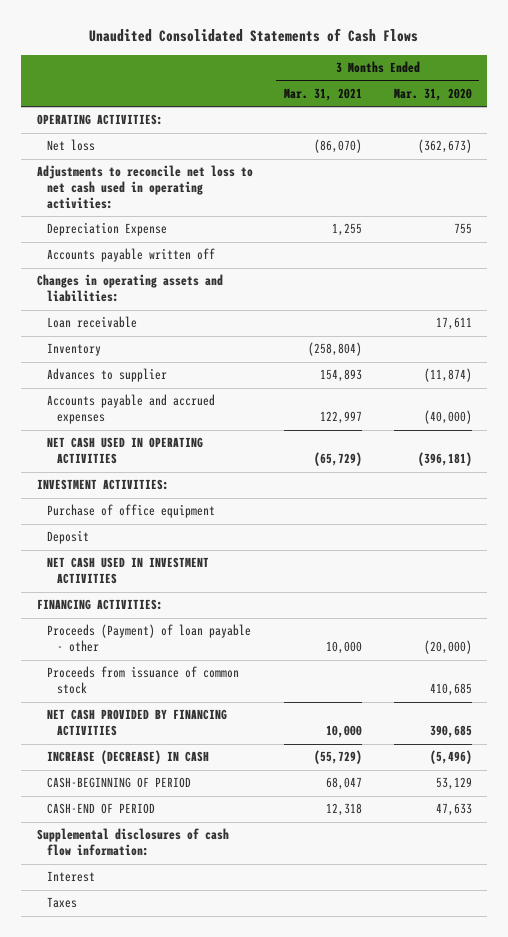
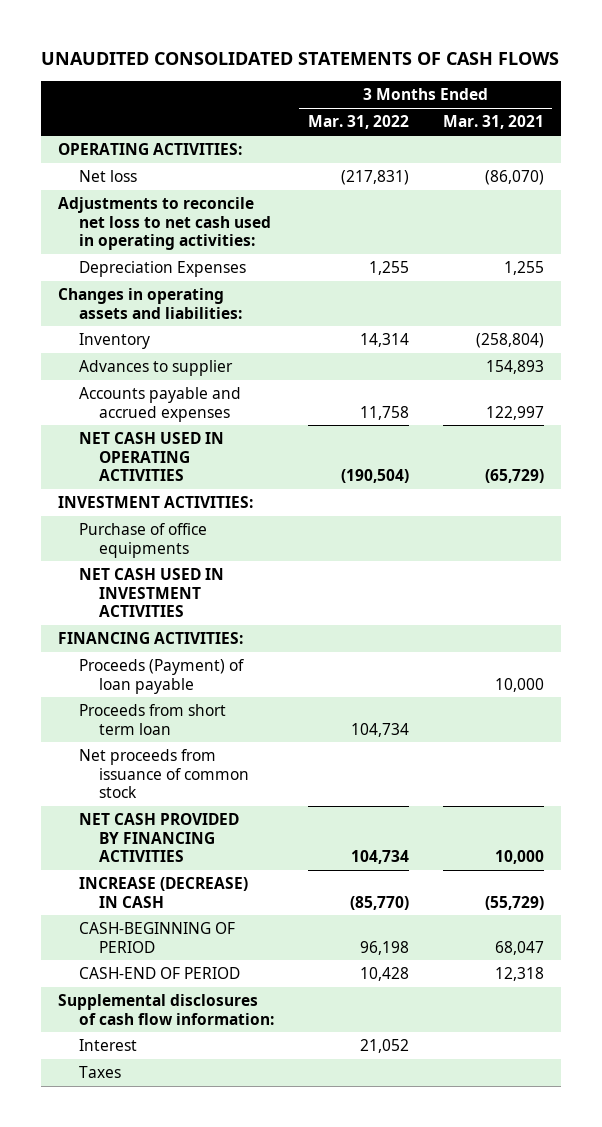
- Unaudited Consolidated Statements of Cash Flows
+ UNAUDITED CONSOLIDATED STATEMENTS OF CASH FLOWS
- | 3 Months Ended Mar. 31, 2021 | 3 Months Ended Mar. 31, 2020
+ | 3 Months Ended Mar. 31, 2022 | 3 Months Ended Mar. 31, 2021
- Depreciation Expense | 1,255 | 755
- Accounts payable written off
+ Depreciation Expenses | 1,255 | 1,255
- Loan receivable | | 17,611
- Purchase of office equipment
- Deposit
+ Purchase of office equipments
- Proceeds (Payment) of loan payable - other | 10,000 | (20,000)
- Proceeds from issuance of common stock | | 410,685
+ Proceeds (Payment) of loan payable | | 10,000
+ Proceeds from short term loan | 104,734 |
+ Net proceeds from issuance of common stock

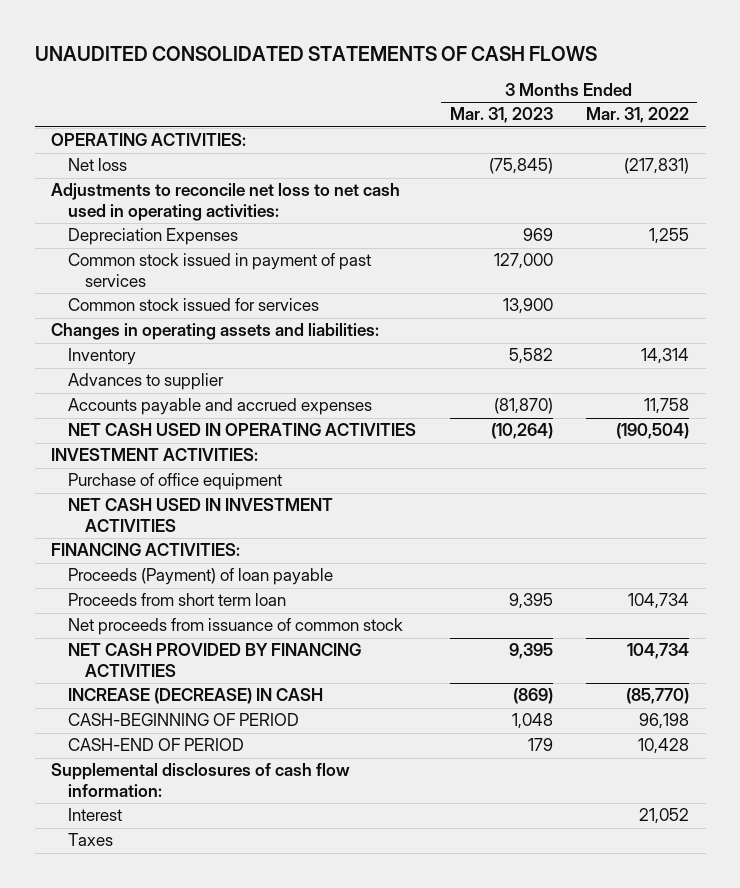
- | 3 Months Ended Mar. 31, 2022 | 3 Months Ended Mar. 31, 2021
+ | 3 Months Ended Mar. 31, 2023 | 3 Months Ended Mar. 31, 2022
+ Common stock issued in payment of past services | 127,000 |
+ Common stock issued for services | 13,900 |
- Purchase of office equipments
+ Purchase of office equipment

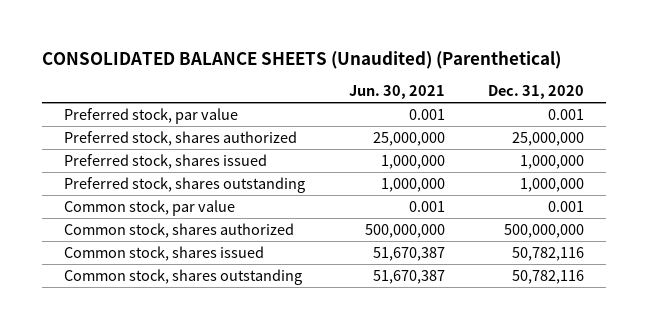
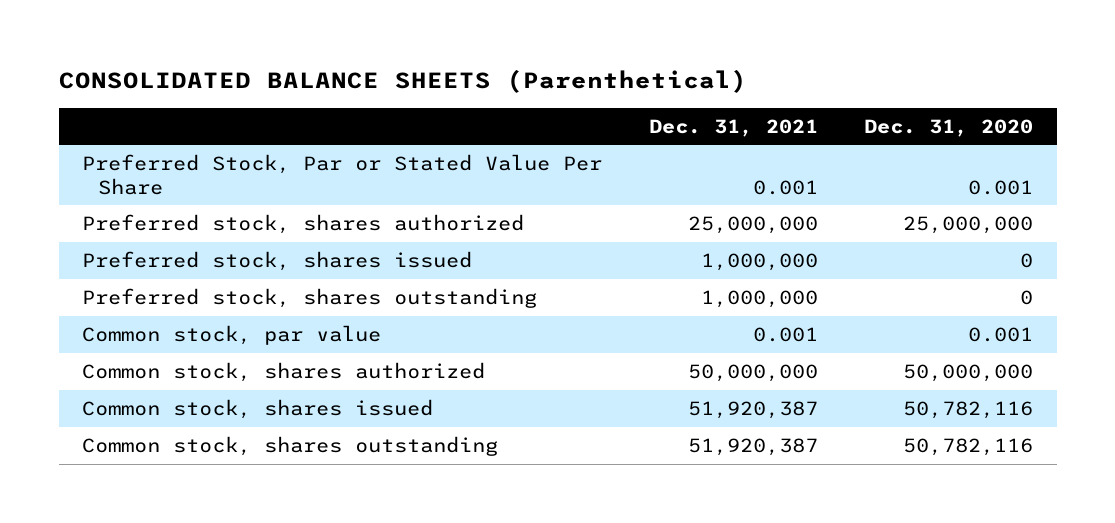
- CONSOLIDATED BALANCE SHEETS (Unaudited) (Parenthetical)
+ CONSOLIDATED BALANCE SHEETS (Parenthetical)
- | Jun. 30, 2021 | Dec. 31, 2020
+ | Dec. 31, 2021 | Dec. 31, 2020
- Preferred stock, par value | 0.001 | 0.001
+ Preferred Stock, Par or Stated Value Per Share | 0.001 | 0.001
- Preferred stock, shares issued | 1,000,000 | 1,000,000
- Preferred stock, shares outstanding | 1,000,000 | 1,000,000
+ Preferred stock, shares issued | 1,000,000 | 0
+ Preferred stock, shares outstanding | 1,000,000 | 0
- Common stock, shares authorized | 500,000,000 | 500,000,000
+ Common stock, shares authorized | 50,000,000 | 50,000,000

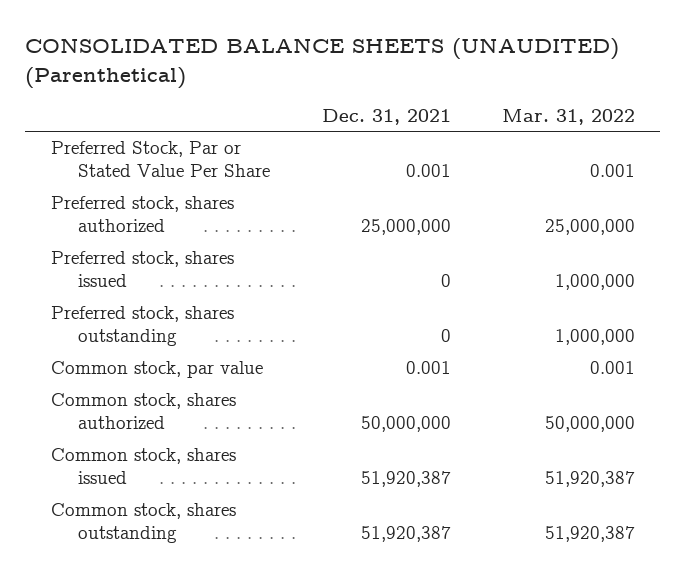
- CONSOLIDATED BALANCE SHEETS (Parenthetical)
+ CONSOLIDATED BALANCE SHEETS (UNAUDITED) (Parenthetical)
- | Dec. 31, 2021 | Dec. 31, 2020
+ | Dec. 31, 2021 | Mar. 31, 2022
- Preferred stock, shares issued | 1,000,000 | 0
- Preferred stock, shares outstanding | 1,000,000 | 0
+ Preferred stock, shares issued | 0 | 1,000,000
+ Preferred stock, shares outstanding | 0 | 1,000,000

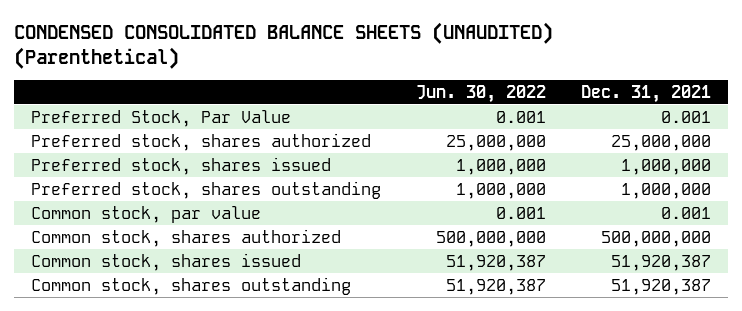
- CONSOLIDATED BALANCE SHEETS (UNAUDITED) (Parenthetical)
+ CONDENSED CONSOLIDATED BALANCE SHEETS (UNAUDITED) (Parenthetical)
- | Dec. 31, 2021 | Mar. 31, 2022
+ | Jun. 30, 2022 | Dec. 31, 2021
- Preferred Stock, Par or Stated Value Per Share | 0.001 | 0.001
+ Preferred Stock, Par Value | 0.001 | 0.001
- Preferred stock, shares issued | 0 | 1,000,000
- Preferred stock, shares outstanding | 0 | 1,000,000
+ Preferred stock, shares issued | 1,000,000 | 1,000,000
+ Preferred stock, shares outstanding | 1,000,000 | 1,000,000
- Common stock, shares authorized | 50,000,000 | 50,000,000
+ Common stock, shares authorized | 500,000,000 | 500,000,000

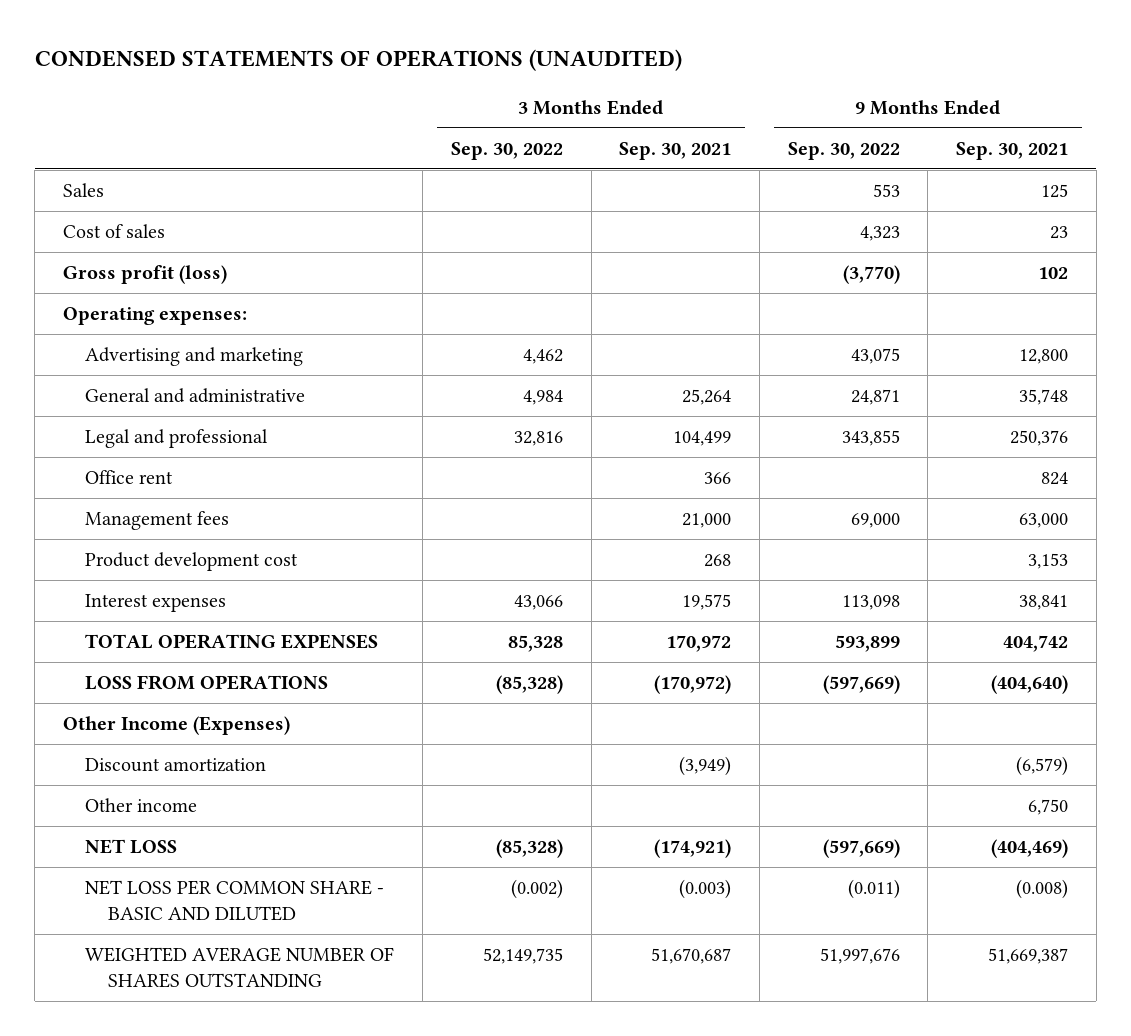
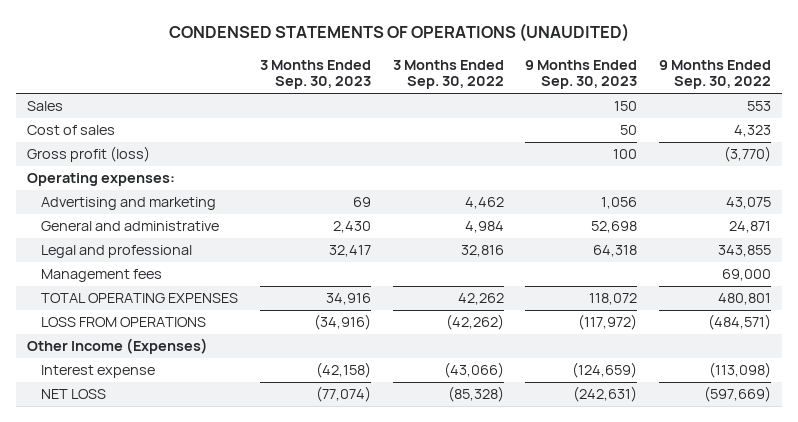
- | 3 Months Ended Sep. 30, 2022 | 3 Months Ended Sep. 30, 2021 | 9 Months Ended Sep. 30, 2022 | 9 Months Ended Sep. 30, 2021
+ | 3 Months Ended Sep. 30, 2023 | 3 Months Ended Sep. 30, 2022 | 9 Months Ended Sep. 30, 2023 | 9 Months Ended Sep. 30, 2022
- Office rent | | 366 | | 824
- Product development cost | | 268 | | 3,153
- Interest expenses | 43,066 | 19,575 | 113,098 | 38,841
- TOTAL OPERATING EXPENSES | 85,328 | 170,972 | 593,899 | 404,742
- LOSS FROM OPERATIONS | (85,328) | (170,972) | (597,669) | (404,640)
+ TOTAL OPERATING EXPENSES | 34,916 | 42,262 | 118,072 | 480,801
+ LOSS FROM OPERATIONS | (34,916) | (42,262) | (117,972) | (484,571)
- Discount amortization | | (3,949) | | (6,579)
- Other income | | | | 6,750
+ Interest expense | (42,158) | (43,066) | (124,659) | (113,098)
- NET LOSS PER COMMON SHARE - BASIC AND DILUTED | (0.002) | (0.003) | (0.011) | (0.008)
- WEIGHTED AVERAGE NUMBER OF SHARES OUTSTANDING | 52,149,735 | 51,670,687 | 51,997,676 | 51,669,387

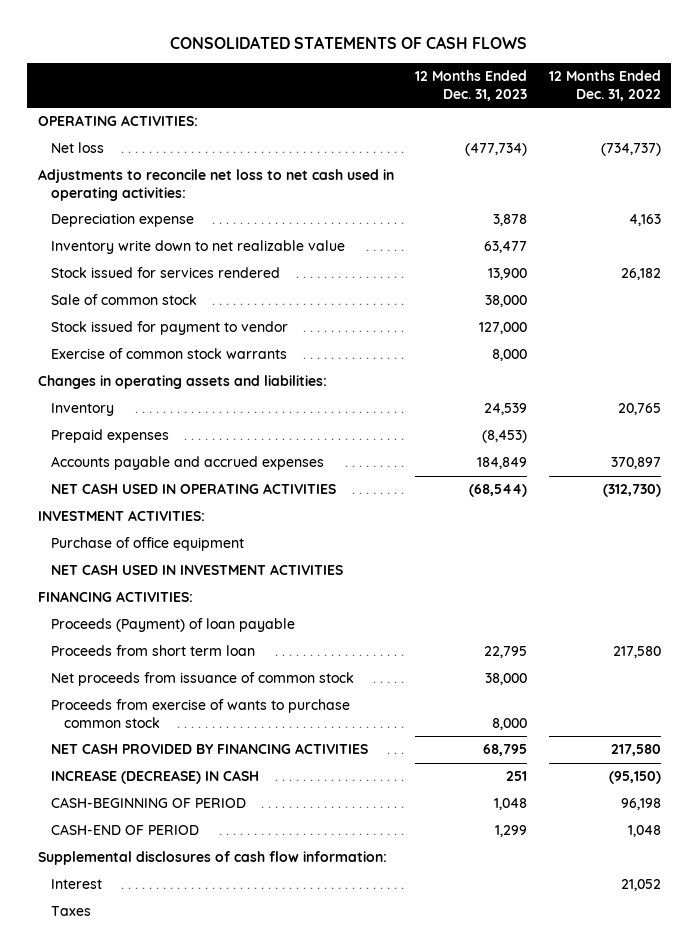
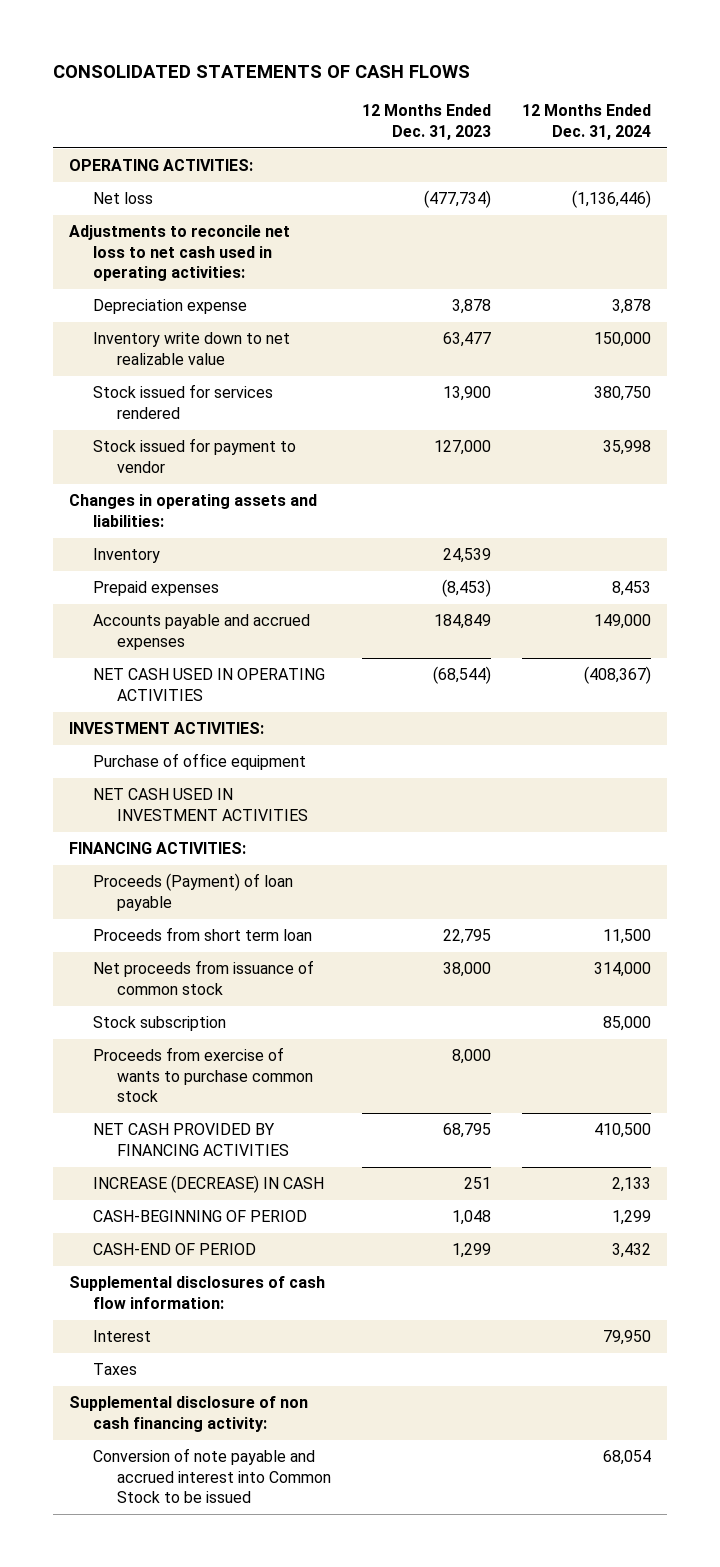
- | 12 Months Ended Dec. 31, 2023 | 12 Months Ended Dec. 31, 2022
+ | 12 Months Ended Dec. 31, 2023 | 12 Months Ended Dec. 31, 2024
- Sale of common stock | 38,000 |
- Exercise of common stock warrants | 8,000 |
+ Stock subscription | | 85,000
+ Supplemental disclosure of non cash financing activity:
+ Conversion of note payable and accrued interest into Common Stock to be issued | | 68,054

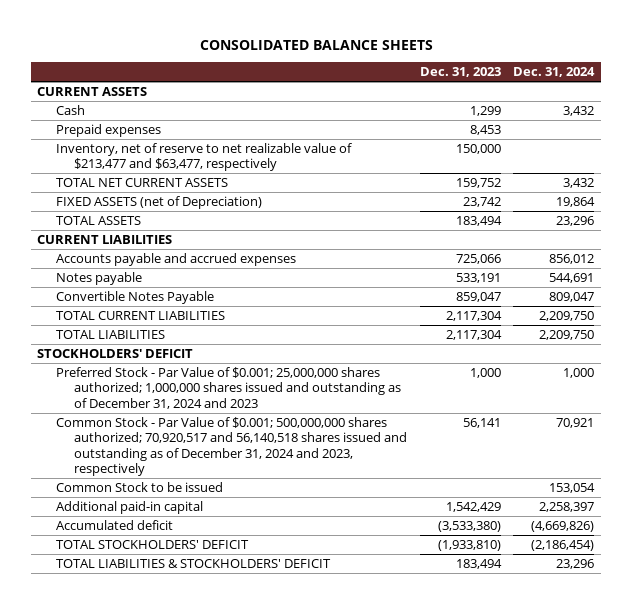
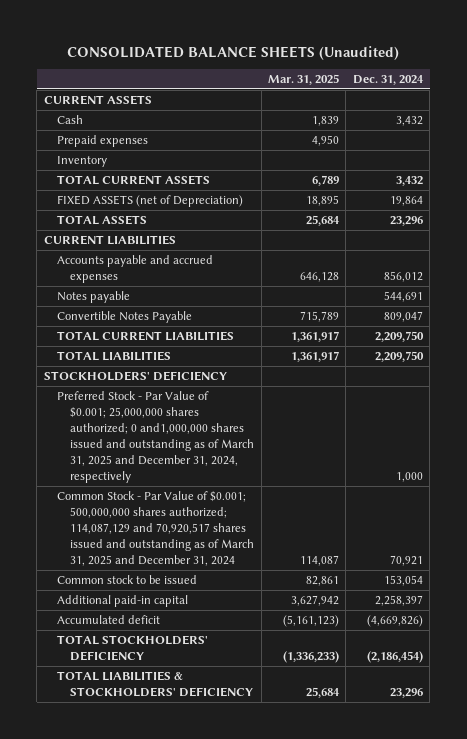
- CONSOLIDATED BALANCE SHEETS
+ CONSOLIDATED BALANCE SHEETS (Unaudited)
- | Dec. 31, 2023 | Dec. 31, 2024
+ | Mar. 31, 2025 | Dec. 31, 2024
- Inventory, net of reserve to net realizable value of $213,477 and $63,477, respectively | 150,000 |
- TOTAL NET CURRENT ASSETS | 159,752 | 3,432
+ Inventory
+ TOTAL CURRENT ASSETS | 6,789 | 3,432
- STOCKHOLDERS' DEFICIT
- Preferred Stock - Par Value of $0.001; 25,000,000 shares authorized; 1,000,000 shares issued and outstanding as of December 31, 2024 and 2023 | 1,000 | 1,000
- Common Stock - Par Value of $0.001; 500,000,000 shares authorized; 70,920,517 and 56,140,518 shares issued and outstanding as of December 31, 2024 and 2023, respectively | 56,141 | 70,921
- Common Stock to be issued | | 153,054
+ STOCKHOLDERS' DEFICIENCY
+ Preferred Stock - Par Value of $0.001; 25,000,000 shares authorized; 0 and1,000,000 shares issued and outstanding as of March 31, 2025 and December 31, 2024, respectively | | 1,000
+ Common Stock - Par Value of $0.001; 500,000,000 shares authorized; 114,087,129 and 70,920,517 shares issued and outstanding as of March 31, 2025 and December 31, 2024 | 114,087 | 70,921
+ Common stock to be issued | 82,861 | 153,054
- TOTAL STOCKHOLDERS' DEFICIT | (1,933,810) | (2,186,454)
- TOTAL LIABILITIES & STOCKHOLDERS' DEFICIT | 183,494 | 23,296
+ TOTAL STOCKHOLDERS' DEFICIENCY | (1,336,233) | (2,186,454)
+ TOTAL LIABILITIES & STOCKHOLDERS' DEFICIENCY | 25,684 | 23,296

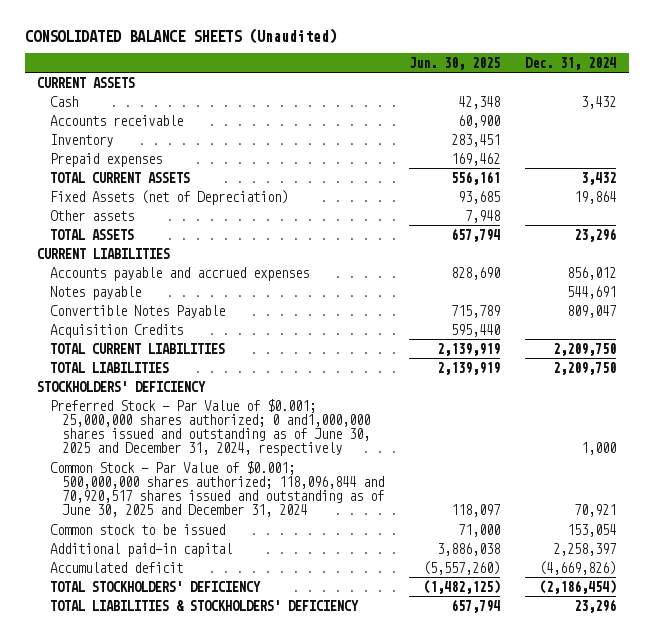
- | Mar. 31, 2025 | Dec. 31, 2024
+ | Jun. 30, 2025 | Dec. 31, 2024
+ Accounts receivable | 60,900 |
moved down: Prepaid expenses | 169,462 |
- FIXED ASSETS (net of Depreciation) | 18,895 | 19,864
+ Fixed Assets (net of Depreciation) | 93,685 | 19,864
+ Other assets | 7,948 |
+ Acquisition Credits | 595,440 |
- Preferred Stock - Par Value of $0.001; 25,000,000 shares authorized; 0 and1,000,000 shares issued and outstanding as of March 31, 2025 and December 31, 2024, respectively | | 1,000
- Common Stock - Par Value of $0.001; 500,000,000 shares authorized; 114,087,129 and 70,920,517 shares issued and outstanding as of March 31, 2025 and December 31, 2024 | 114,087 | 70,921
+ Preferred Stock - Par Value of $0.001; 25,000,000 shares authorized; 0 and1,000,000 shares issued and outstanding as of June 30, 2025 and December 31, 2024, respectively | | 1,000
+ Common Stock - Par Value of $0.001; 500,000,000 shares authorized; 118,096,844 and 70,920,517 shares issued and outstanding as of June 30, 2025 and December 31, 2024 | 118,097 | 70,921

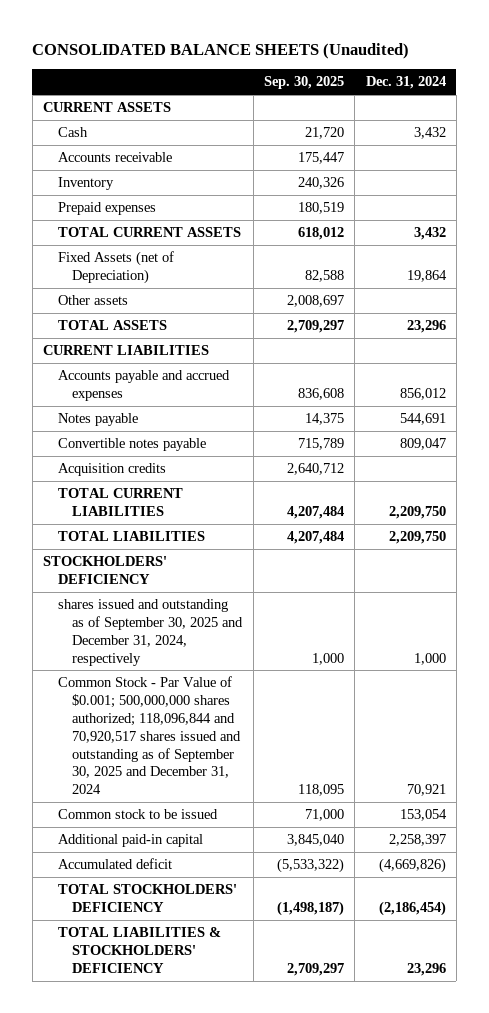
- | Jun. 30, 2025 | Dec. 31, 2024
+ | Sep. 30, 2025 | Dec. 31, 2024
- Convertible Notes Payable | 715,789 | 809,047
- Acquisition Credits | 595,440 |
+ Convertible notes payable | 715,789 | 809,047
+ Acquisition credits | 2,640,712 |
- Preferred Stock - Par Value of $0.001; 25,000,000 shares authorized; 0 and1,000,000 shares issued and outstanding as of June 30, 2025 and December 31, 2024, respectively | | 1,000
- Common Stock - Par Value of $0.001; 500,000,000 shares authorized; 118,096,844 and 70,920,517 shares issued and outstanding as of June 30, 2025 and December 31, 2024 | 118,097 | 70,921
+ shares issued and outstanding as of September 30, 2025 and December 31, 2024, respectively | 1,000 | 1,000
+ Common Stock - Par Value of $0.001; 500,000,000 shares authorized; 118,096,844 and 70,920,517 shares issued and outstanding as of September 30, 2025 and December 31, 2024 | 118,095 | 70,921

